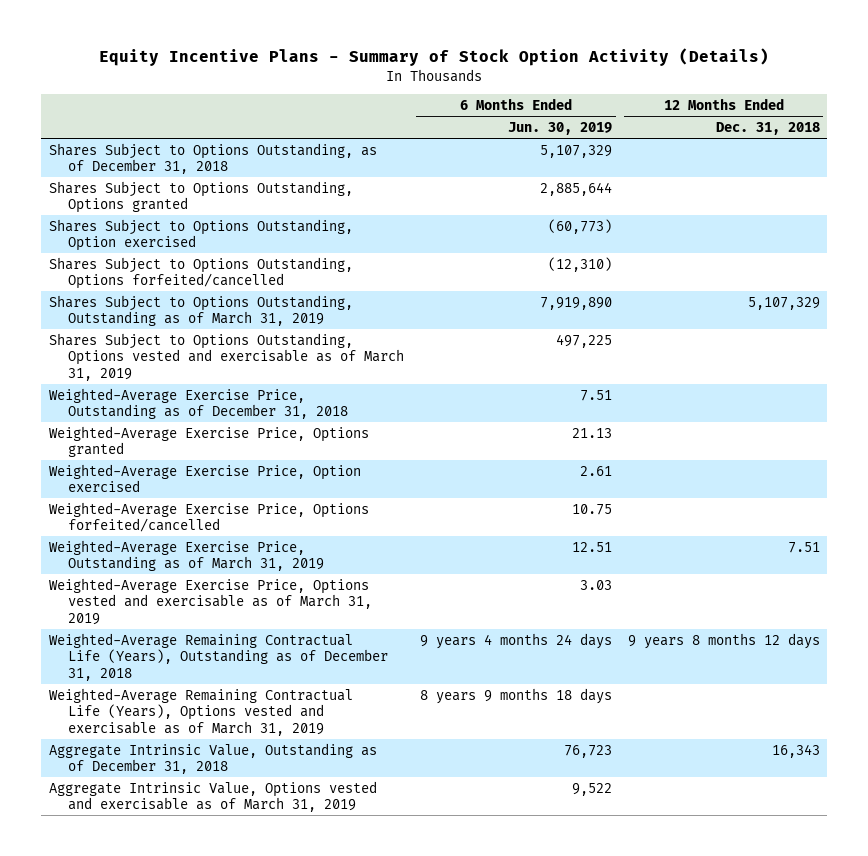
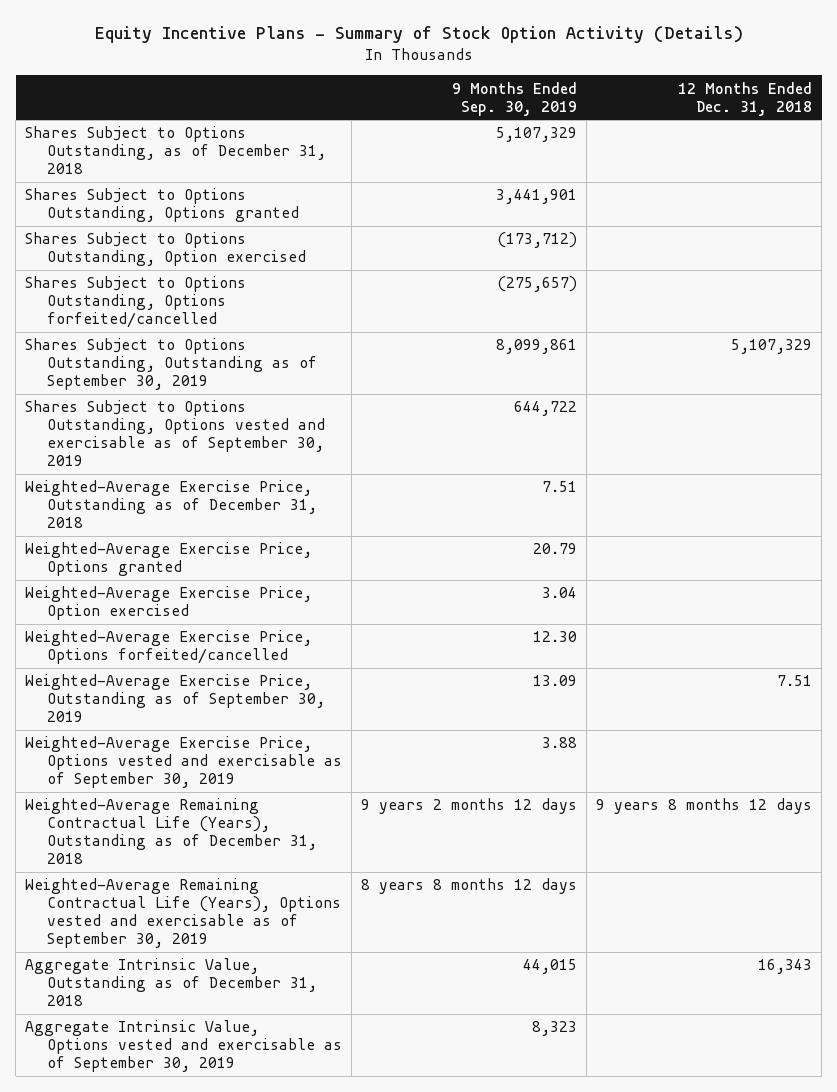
- | 6 Months Ended Jun. 30, 2019 | 12 Months Ended Dec. 31, 2018
+ | 9 Months Ended Sep. 30, 2019 | 12 Months Ended Dec. 31, 2018
- Shares Subject to Options Outstanding, Outstanding as of March 31, 2019 | 7,919,890 | 5,107,329
- Shares Subject to Options Outstanding, Options vested and exercisable as of March 31, 2019 | 497,225 |
+ Shares Subject to Options Outstanding, Outstanding as of September 30, 2019 | 8,099,861 | 5,107,329
+ Shares Subject to Options Outstanding, Options vested and exercisable as of September 30, 2019 | 644,722 |
- Weighted-Average Exercise Price, Outstanding as of March 31, 2019 | 12.51 | 7.51
- Weighted-Average Exercise Price, Options vested and exercisable as of March 31, 2019 | 3.03 |
+ Weighted-Average Exercise Price, Outstanding as of September 30, 2019 | 13.09 | 7.51
+ Weighted-Average Exercise Price, Options vested and exercisable as of September 30, 2019 | 3.88 |
- Weighted-Average Remaining Contractual Life (Years), Options vested and exercisable as of March 31, 2019 | 8 years 9 months 18 days |
+ Weighted-Average Remaining Contractual Life (Years), Options vested and exercisable as of September 30, 2019 | 8 years 8 months 12 days |
- Aggregate Intrinsic Value, Options vested and exercisable as of March 31, 2019 | 9,522 |
+ Aggregate Intrinsic Value, Options vested and exercisable as of September 30, 2019 | 8,323 |

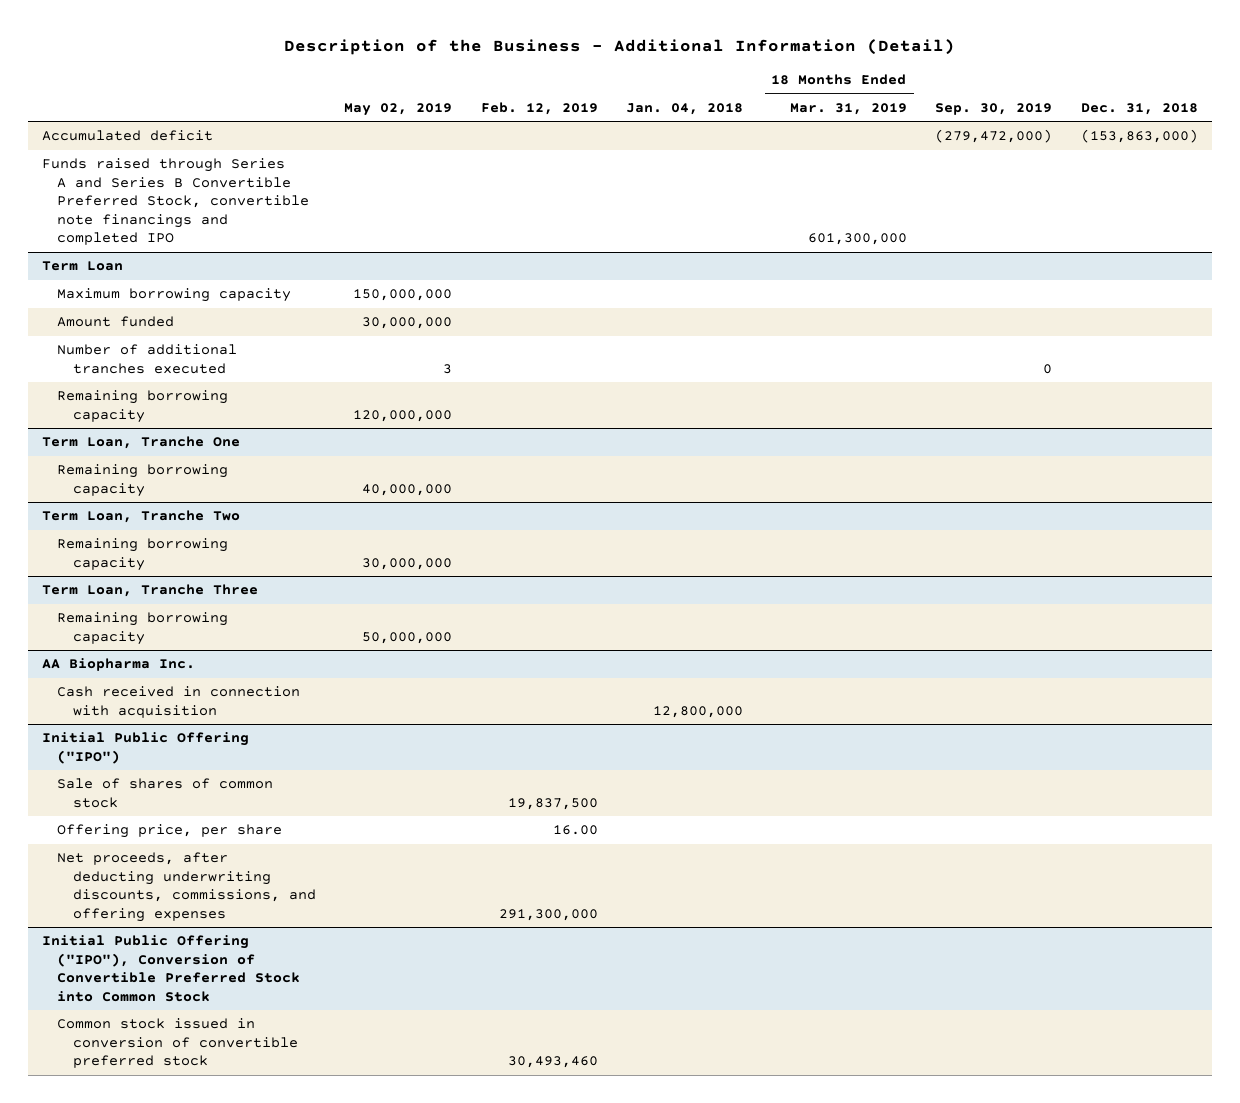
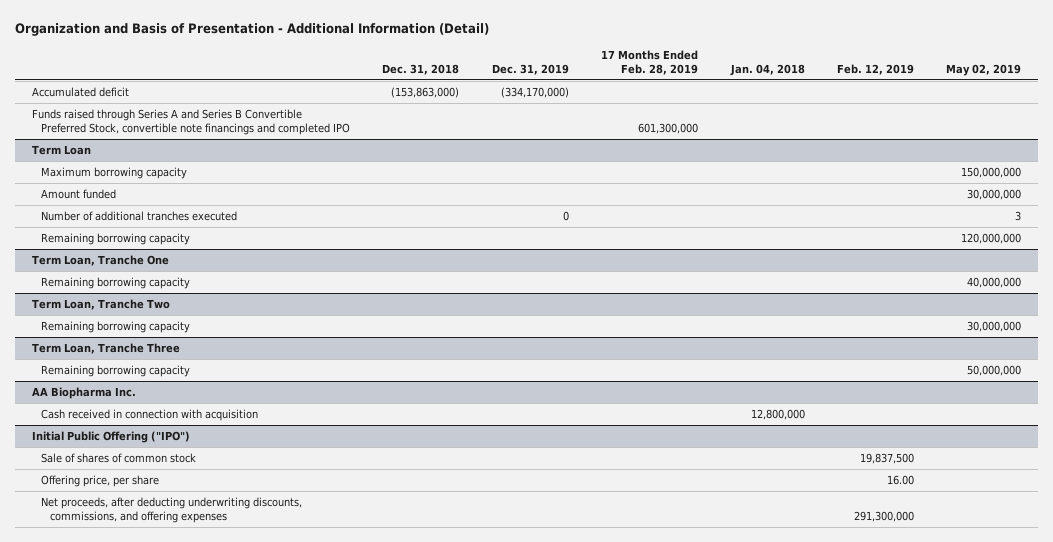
- Description of the Business - Additional Information (Detail)
+ Organization and Basis of Presentation - Additional Information (Detail)
- | May 02, 2019 | Feb. 12, 2019 | Jan. 04, 2018 | 18 Months Ended Mar. 31, 2019 | Sep. 30, 2019 | Dec. 31, 2018
+ | Dec. 31, 2018 | Dec. 31, 2019 | 17 Months Ended Feb. 28, 2019 | Jan. 04, 2018 | Feb. 12, 2019 | May 02, 2019
- Initial Public Offering ("IPO"), Conversion of Convertible Preferred Stock into Common Stock
- Common stock issued in conversion of convertible preferred stock | | 30,493,460 | | | |

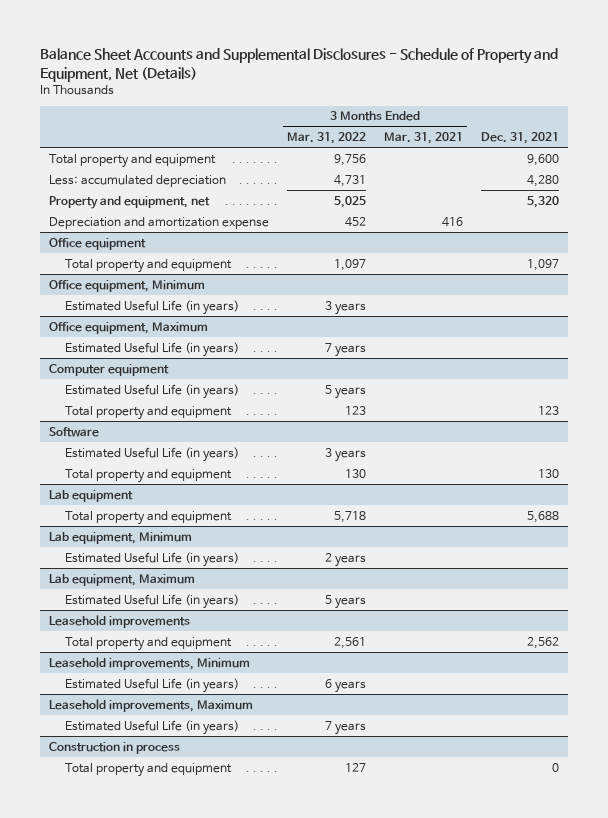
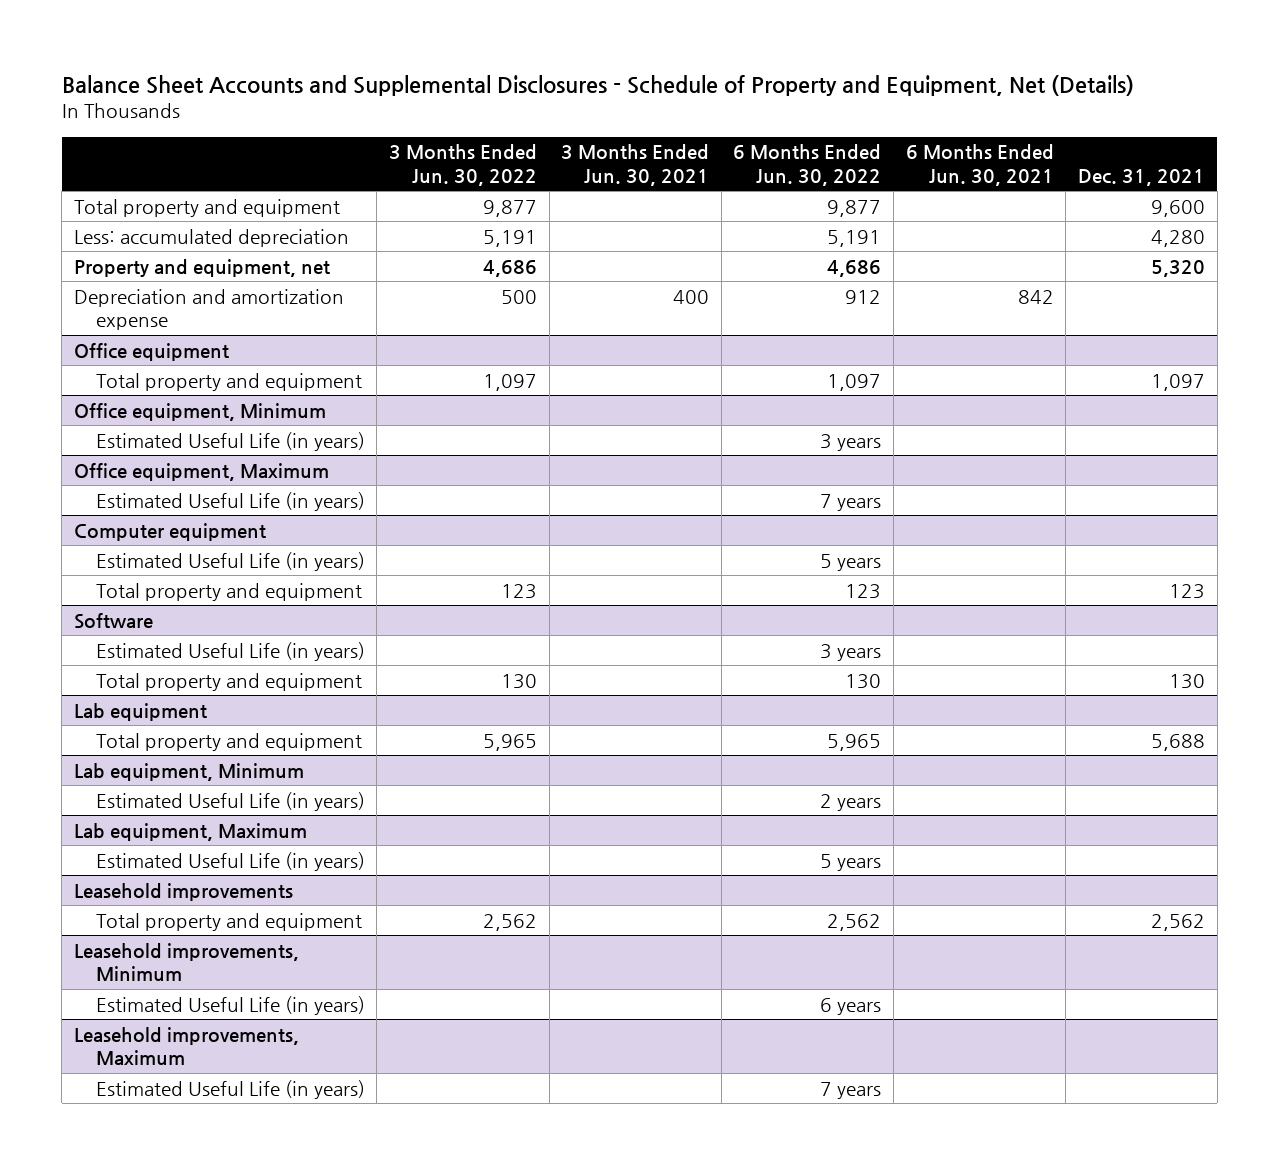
- | 3 Months Ended Mar. 31, 2022 | 3 Months Ended Mar. 31, 2021 | Dec. 31, 2021
+ | 3 Months Ended Jun. 30, 2022 | 3 Months Ended Jun. 30, 2021 | 6 Months Ended Jun. 30, 2022 | 6 Months Ended Jun. 30, 2021 | Dec. 31, 2021
- Construction in process
- Total property and equipment | 127 | | 0

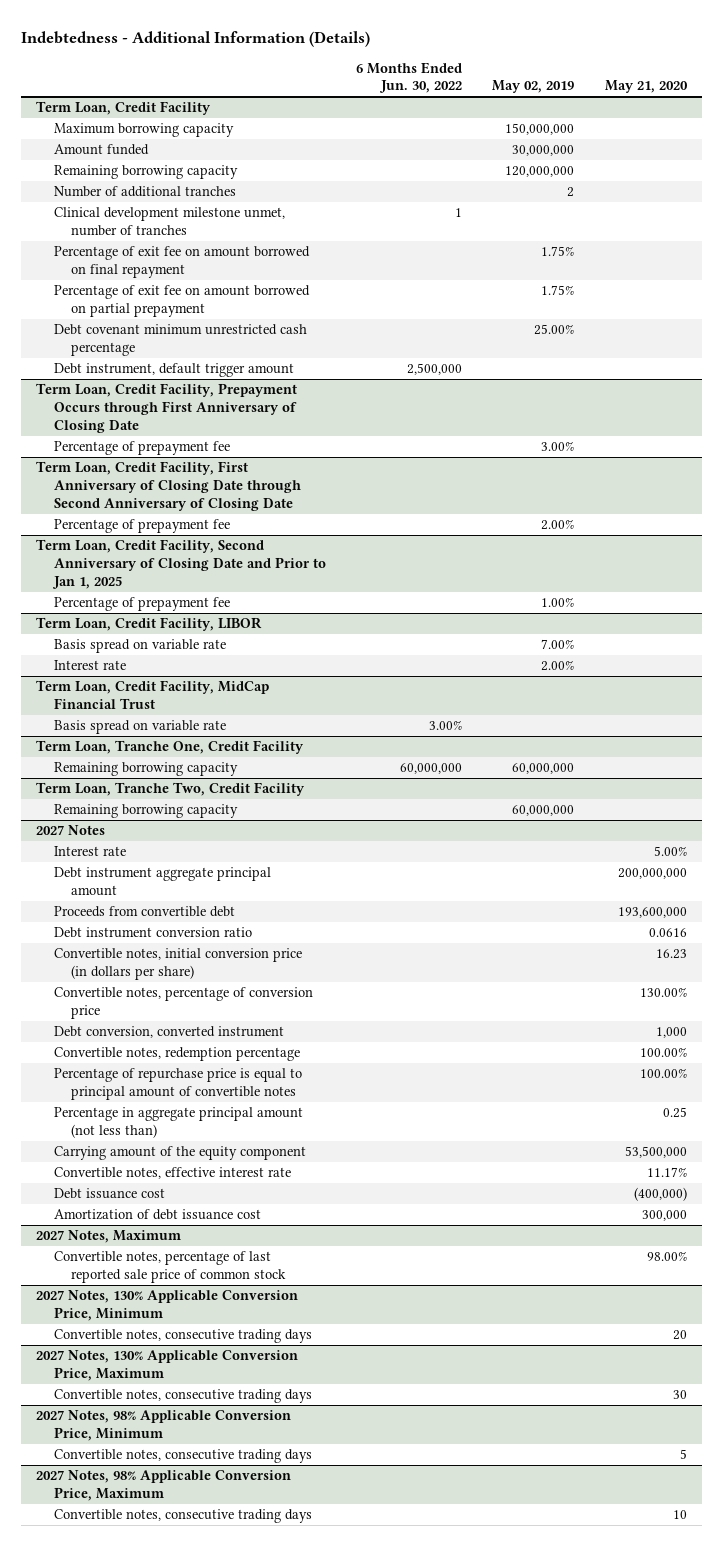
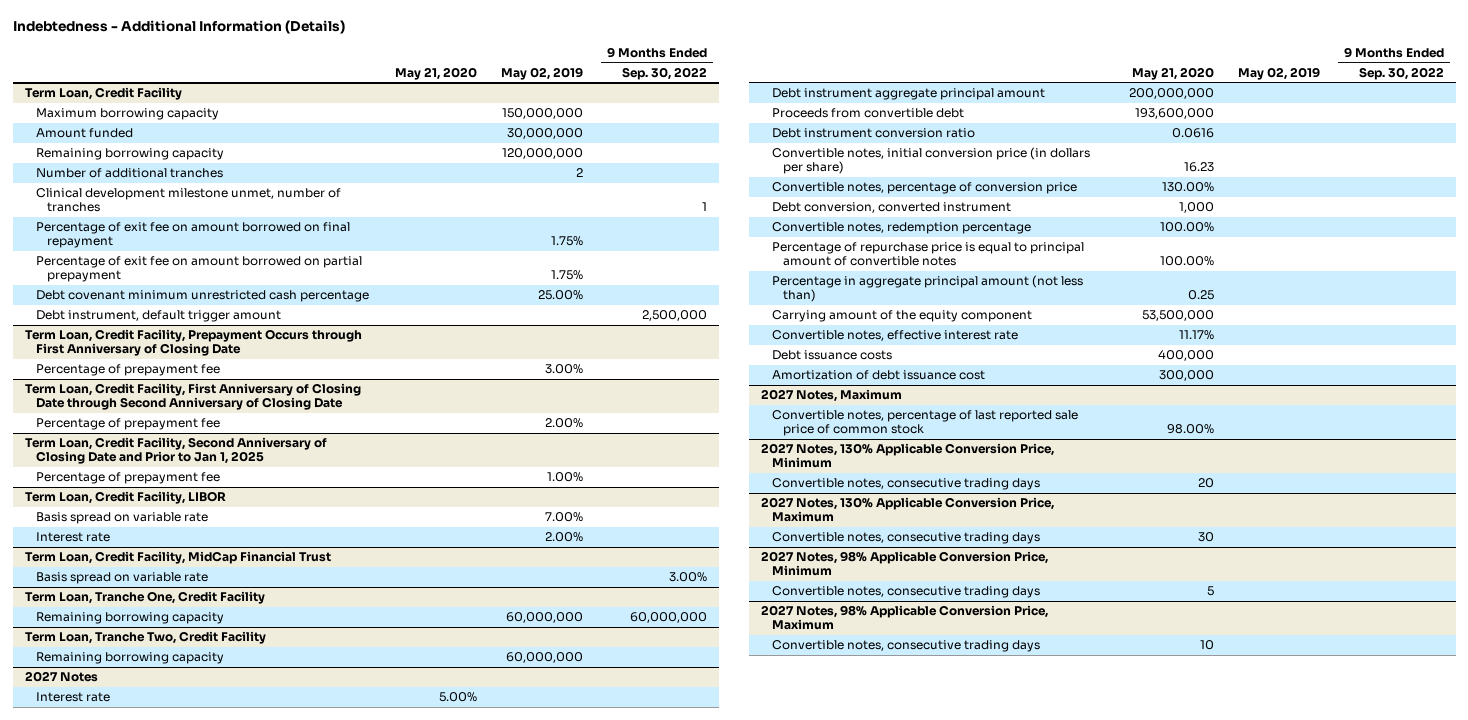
- | 6 Months Ended Jun. 30, 2022 | May 02, 2019 | May 21, 2020
+ | May 21, 2020 | May 02, 2019 | 9 Months Ended Sep. 30, 2022
@ 2027 Notes
- Debt issuance cost | | | (400,000)
+ Debt issuance costs | 400,000 | |

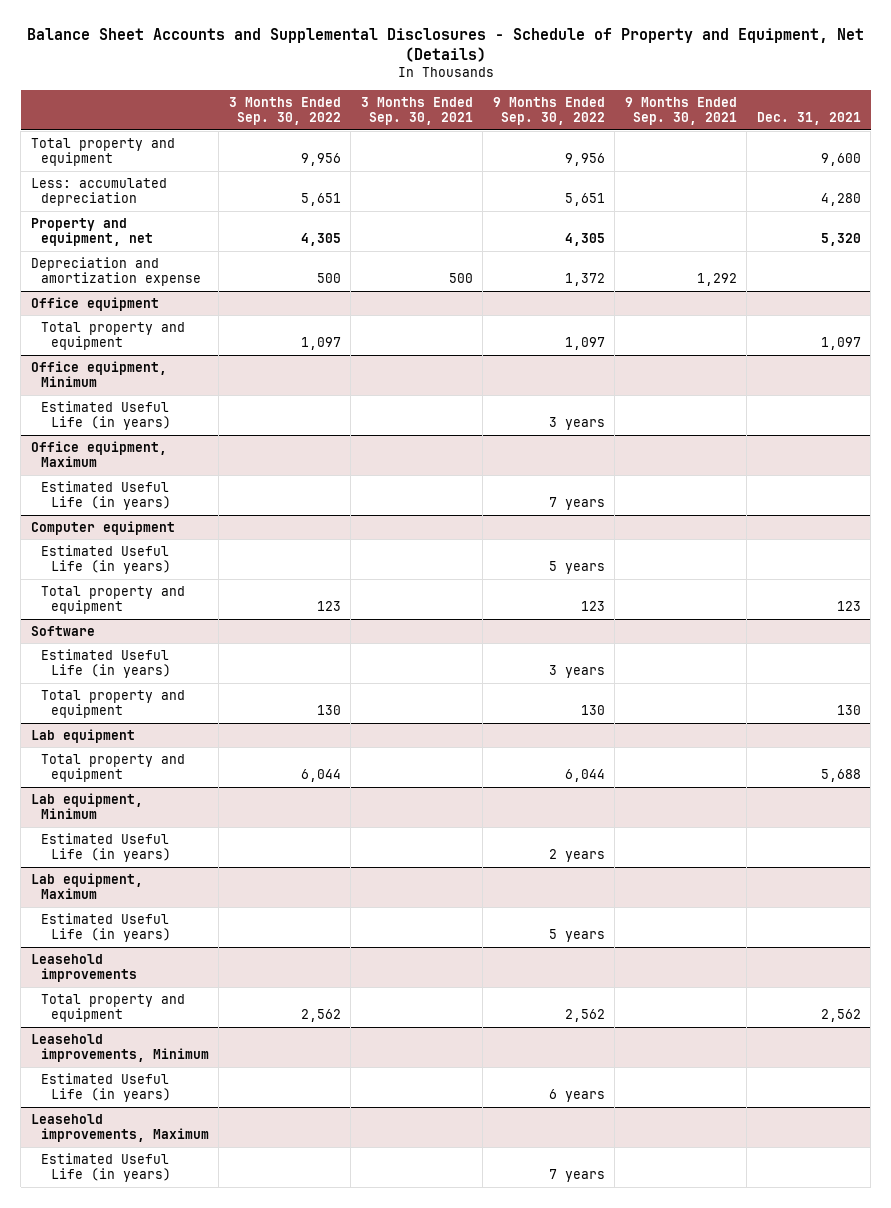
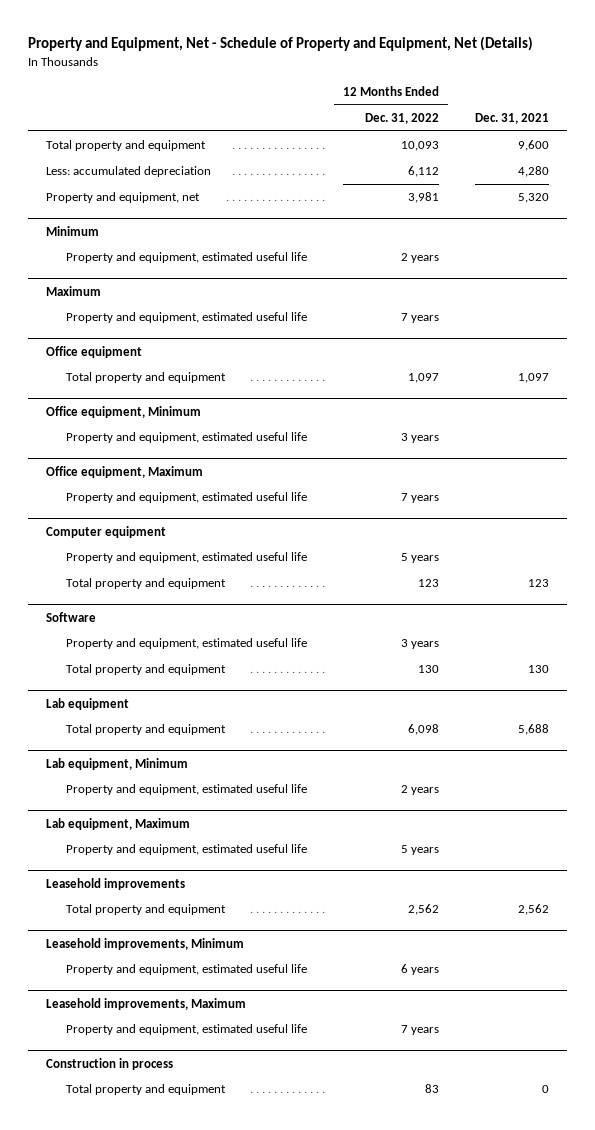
- Balance Sheet Accounts and Supplemental Disclosures - Schedule of Property and Equipment, Net (Details)
+ Property and Equipment, Net - Schedule of Property and Equipment, Net (Details)
- | 3 Months Ended Sep. 30, 2022 | 3 Months Ended Sep. 30, 2021 | 9 Months Ended Sep. 30, 2022 | 9 Months Ended Sep. 30, 2021 | Dec. 31, 2021
+ | 12 Months Ended Dec. 31, 2022 | Dec. 31, 2021
- Depreciation and amortization expense | 500 | 500 | 1,372 | 1,292 |
+ Minimum
+ Property and equipment, estimated useful life | 2 years |
+ Maximum
+ Property and equipment, estimated useful life | 7 years |
@ Office equipment, Minimum
- Estimated Useful Life (in years) | | | 3 years | |
+ Property and equipment, estimated useful life | 3 years |
@ Office equipment, Maximum
- Estimated Useful Life (in years) | | | 7 years | |
+ Property and equipment, estimated useful life | 7 years |
@ Computer equipment
- Estimated Useful Life (in years) | | | 5 years | |
+ Property and equipment, estimated useful life | 5 years |
@ Software
- Estimated Useful Life (in years) | | | 3 years | |
+ Property and equipment, estimated useful life | 3 years |
@ Lab equipment, Minimum
- Estimated Useful Life (in years) | | | 2 years | |
+ Property and equipment, estimated useful life | 2 years |
@ Lab equipment, Maximum
- Estimated Useful Life (in years) | | | 5 years | |
+ Property and equipment, estimated useful life | 5 years |
@ Leasehold improvements, Minimum
- Estimated Useful Life (in years) | | | 6 years | |
+ Property and equipment, estimated useful life | 6 years |
@ Leasehold improvements, Maximum
- Estimated Useful Life (in years) | | | 7 years | |
+ Property and equipment, estimated useful life | 7 years |
+ Construction in process
+ Total property and equipment | 83 | 0

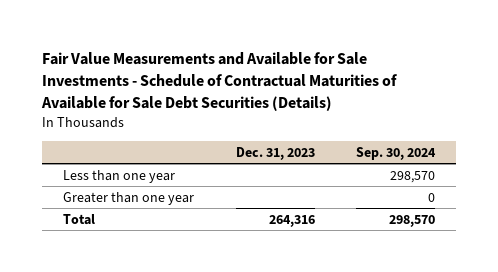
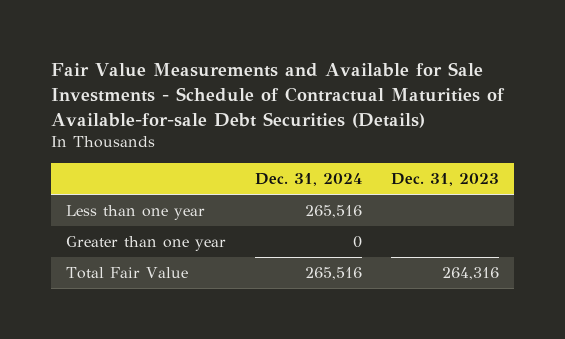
- Fair Value Measurements and Available for Sale Investments - Schedule of Contractual Maturities of Available for Sale Debt Securities (Details)
+ Fair Value Measurements and Available for Sale Investments - Schedule of Contractual Maturities of Available-for-sale Debt Securities (Details)
- | Dec. 31, 2023 | Sep. 30, 2024
+ | Dec. 31, 2024 | Dec. 31, 2023
- Total | 264,316 | 298,570
+ Total Fair Value | 265,516 | 264,316

